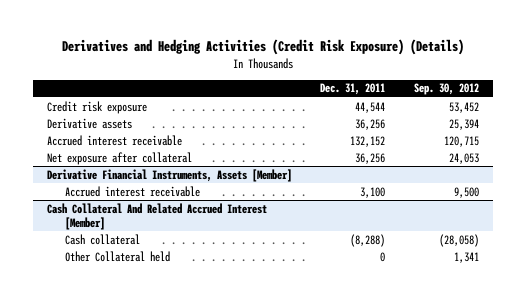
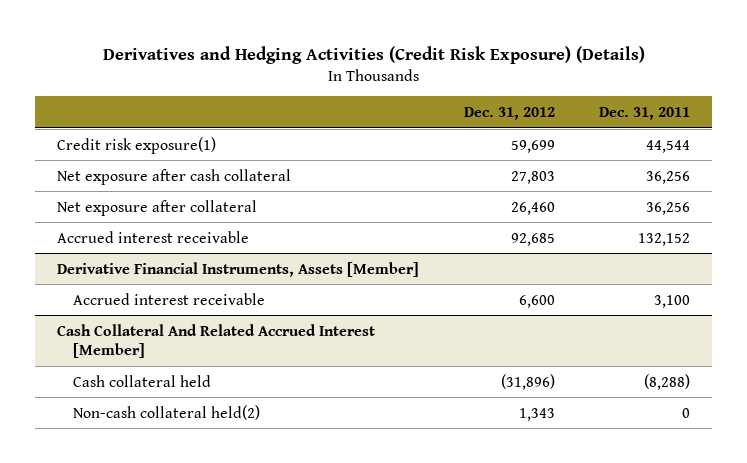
- | Dec. 31, 2011 | Sep. 30, 2012
+ | Dec. 31, 2012 | Dec. 31, 2011
- Credit risk exposure | 44,544 | 53,452
- Derivative assets | 36,256 | 25,394
+ Credit risk exposure(1) | 59,699 | 44,544
+ Net exposure after cash collateral | 27,803 | 36,256
moved down: Accrued interest receivable | 92,685 | 132,152
@ Cash Collateral And Related Accrued Interest [Member]
- Cash collateral | (8,288) | (28,058)
- Other Collateral held | 0 | 1,341
+ Cash collateral held | (31,896) | (8,288)
+ Non-cash collateral held(2) | 1,343 | 0

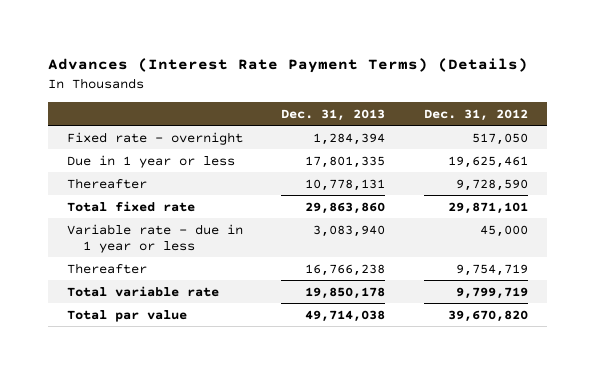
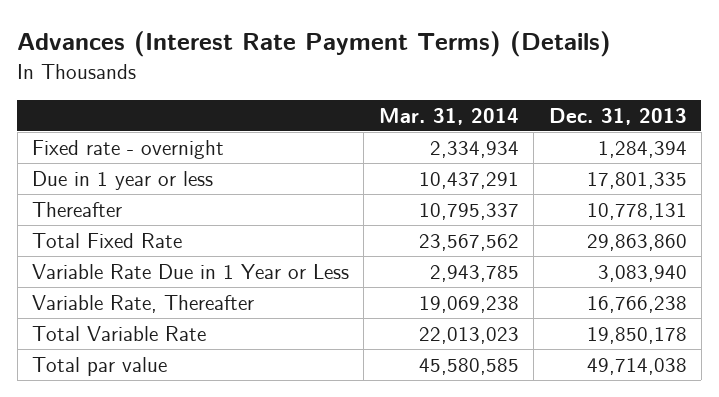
- | Dec. 31, 2013 | Dec. 31, 2012
+ | Mar. 31, 2014 | Dec. 31, 2013
- Total fixed rate | 29,863,860 | 29,871,101
- Variable rate - due in 1 year or less | 3,083,940 | 45,000
- Thereafter | 16,766,238 | 9,754,719
- Total variable rate | 19,850,178 | 9,799,719
+ Total Fixed Rate | 23,567,562 | 29,863,860
+ Variable Rate Due in 1 Year or Less | 2,943,785 | 3,083,940
+ Variable Rate, Thereafter | 19,069,238 | 16,766,238
+ Total Variable Rate | 22,013,023 | 19,850,178

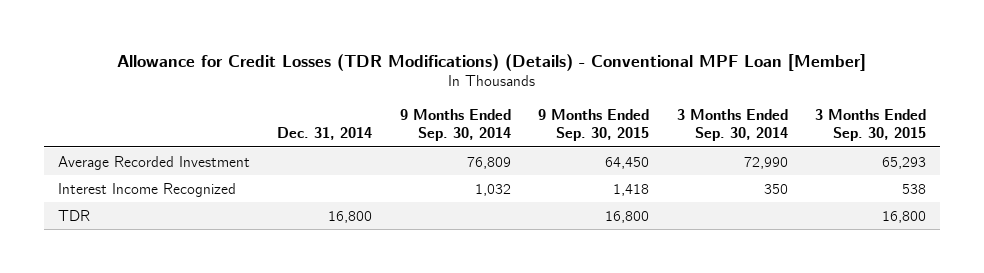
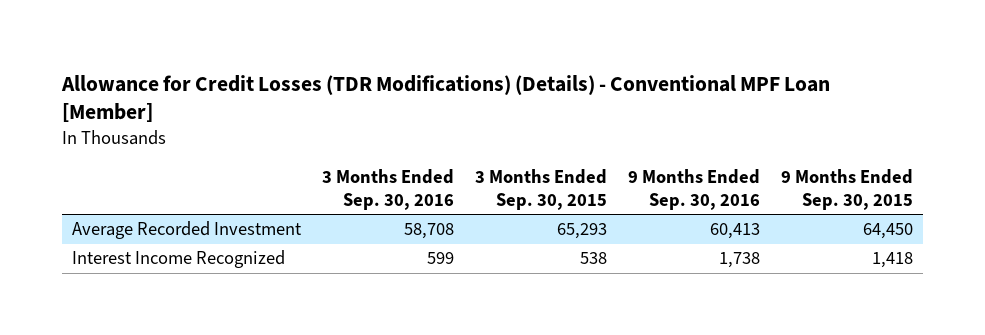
- | Dec. 31, 2014 | 9 Months Ended Sep. 30, 2014 | 9 Months Ended Sep. 30, 2015 | 3 Months Ended Sep. 30, 2014 | 3 Months Ended Sep. 30, 2015
+ | 3 Months Ended Sep. 30, 2016 | 3 Months Ended Sep. 30, 2015 | 9 Months Ended Sep. 30, 2016 | 9 Months Ended Sep. 30, 2015
- TDR | 16,800 | | 16,800 | | 16,800

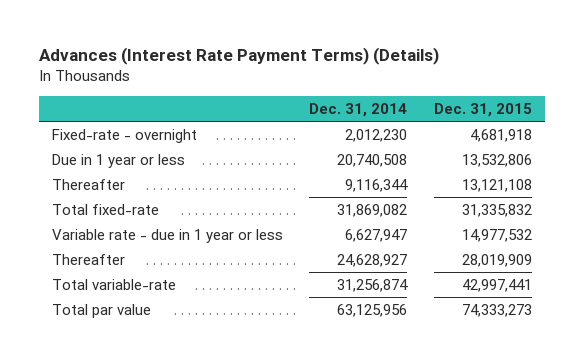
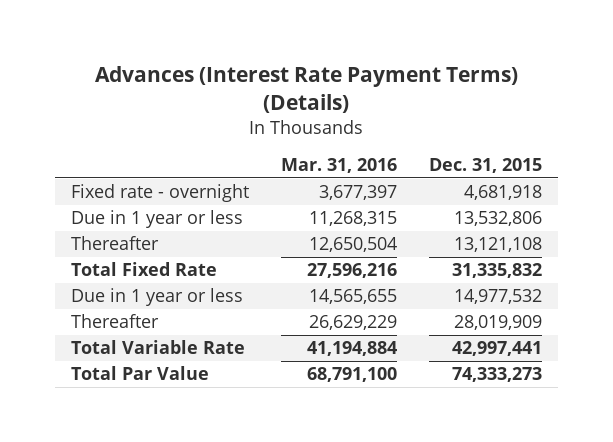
- | Dec. 31, 2014 | Dec. 31, 2015
+ | Mar. 31, 2016 | Dec. 31, 2015
- Fixed-rate - overnight | 2,012,230 | 4,681,918
+ Fixed rate - overnight | 3,677,397 | 4,681,918
- Total fixed-rate | 31,869,082 | 31,335,832
- Variable rate - due in 1 year or less | 6,627,947 | 14,977,532
+ Total Fixed Rate | 27,596,216 | 31,335,832
+ Due in 1 year or less | 14,565,655 | 14,977,532
- Total variable-rate | 31,256,874 | 42,997,441
- Total par value | 63,125,956 | 74,333,273
+ Total Variable Rate | 41,194,884 | 42,997,441
+ Total Par Value | 68,791,100 | 74,333,273

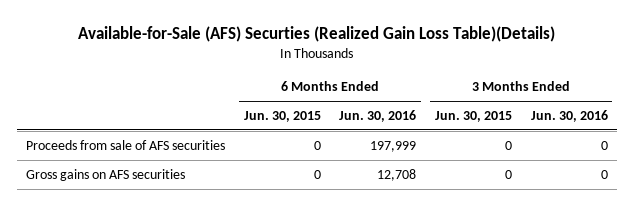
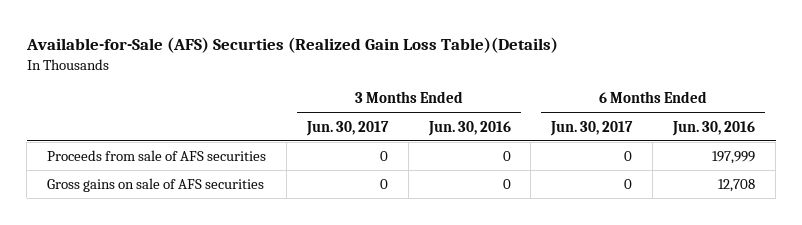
- | 6 Months Ended Jun. 30, 2015 | 6 Months Ended Jun. 30, 2016 | 3 Months Ended Jun. 30, 2015 | 3 Months Ended Jun. 30, 2016
+ | 3 Months Ended Jun. 30, 2017 | 3 Months Ended Jun. 30, 2016 | 6 Months Ended Jun. 30, 2017 | 6 Months Ended Jun. 30, 2016
- Gross gains on AFS securities | 0 | 12,708 | 0 | 0
+ Gross gains on sale of AFS securities | 0 | 0 | 0 | 12,708

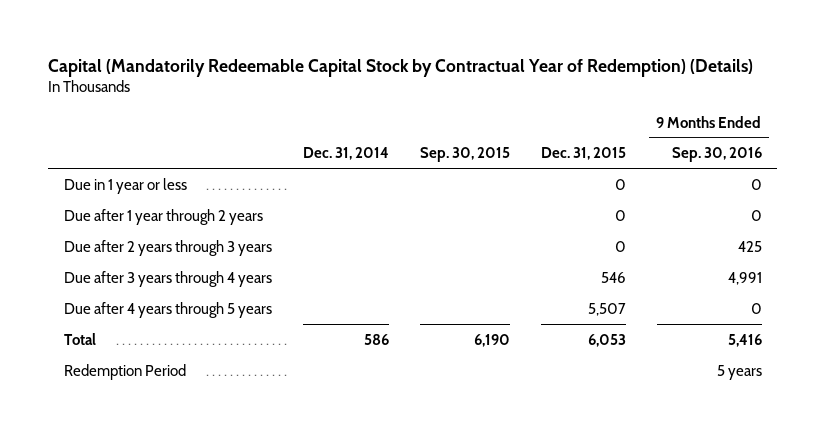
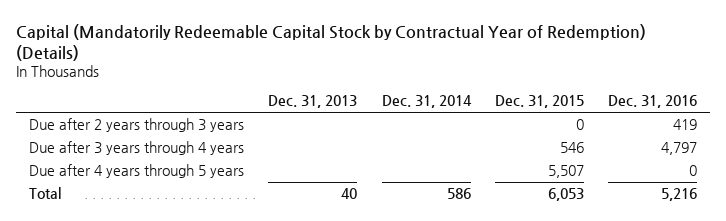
- | Dec. 31, 2014 | Sep. 30, 2015 | Dec. 31, 2015 | 9 Months Ended Sep. 30, 2016
+ | Dec. 31, 2013 | Dec. 31, 2014 | Dec. 31, 2015 | Dec. 31, 2016
- Due in 1 year or less | | | 0 | 0
- Due after 1 year through 2 years | | | 0 | 0
- Redemption Period | | | | 5 years

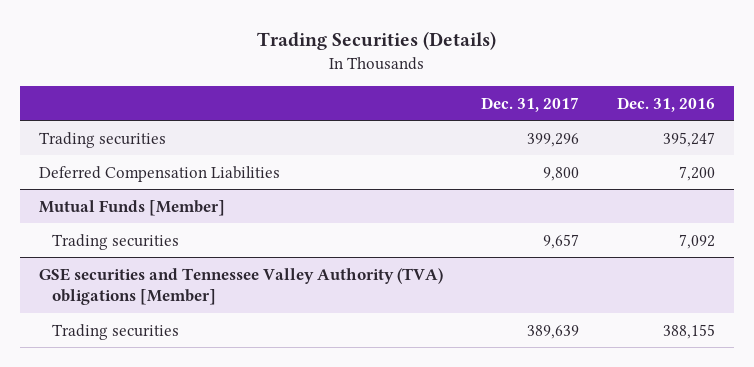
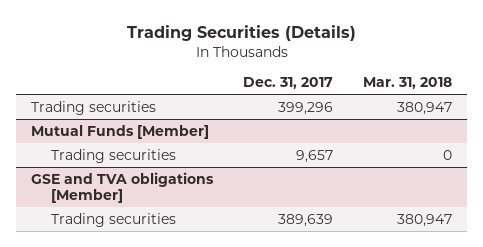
- | Dec. 31, 2017 | Dec. 31, 2016
+ | Dec. 31, 2017 | Mar. 31, 2018
- Deferred Compensation Liabilities | 9,800 | 7,200
- GSE securities and Tennessee Valley Authority (TVA) obligations [Member]
+ GSE and TVA obligations [Member]

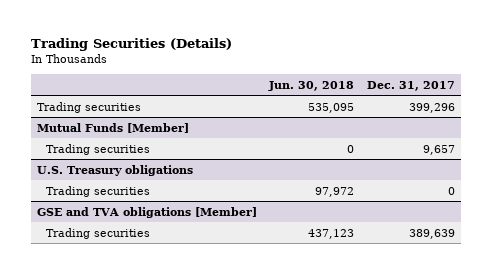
- | Dec. 31, 2017 | Mar. 31, 2018
+ | Jun. 30, 2018 | Dec. 31, 2017
+ U.S. Treasury obligations
+ Trading securities | 97,972 | 0

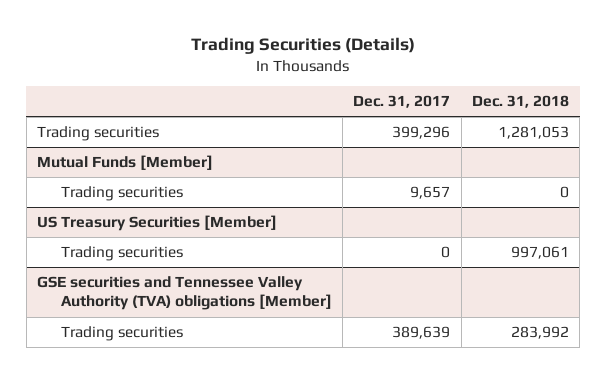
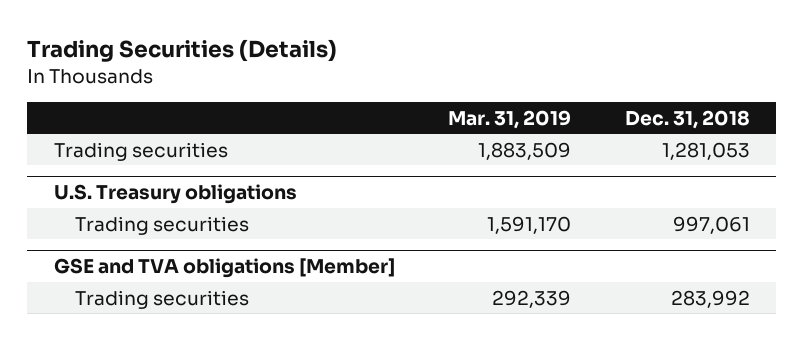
- | Dec. 31, 2017 | Dec. 31, 2018
+ | Mar. 31, 2019 | Dec. 31, 2018
- Mutual Funds [Member]
- Trading securities | 9,657 | 0
- US Treasury Securities [Member]
+ U.S. Treasury obligations
- GSE securities and Tennessee Valley Authority (TVA) obligations [Member]
+ GSE and TVA obligations [Member]

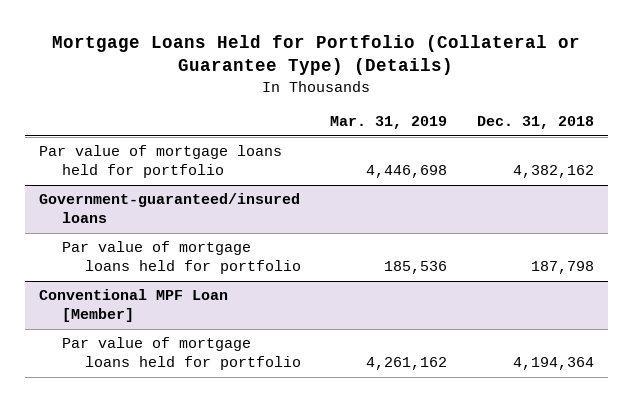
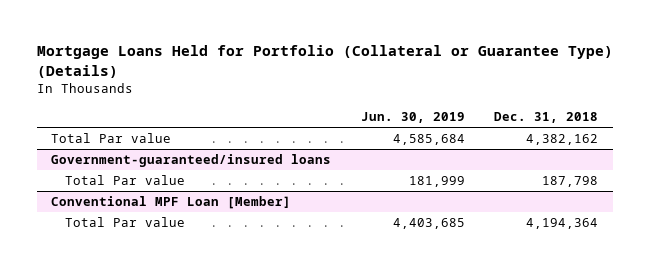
- | Mar. 31, 2019 | Dec. 31, 2018
+ | Jun. 30, 2019 | Dec. 31, 2018
- Par value of mortgage loans held for portfolio | 4,446,698 | 4,382,162
+ Total Par value | 4,585,684 | 4,382,162
@ Government-guaranteed/insured loans
- Par value of mortgage loans held for portfolio | 185,536 | 187,798
+ Total Par value | 181,999 | 187,798
@ Conventional MPF Loan [Member]
- Par value of mortgage loans held for portfolio | 4,261,162 | 4,194,364
+ Total Par value | 4,403,685 | 4,194,364

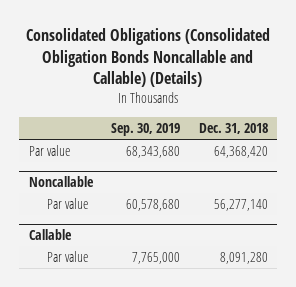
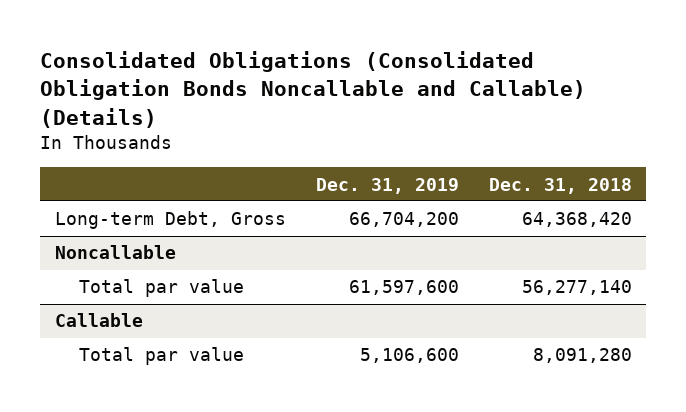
- | Sep. 30, 2019 | Dec. 31, 2018
+ | Dec. 31, 2019 | Dec. 31, 2018
- Par value | 68,343,680 | 64,368,420
+ Long-term Debt, Gross | 66,704,200 | 64,368,420
@ Noncallable
- Par value | 60,578,680 | 56,277,140
+ Total par value | 61,597,600 | 56,277,140
@ Callable
- Par value | 7,765,000 | 8,091,280
+ Total par value | 5,106,600 | 8,091,280

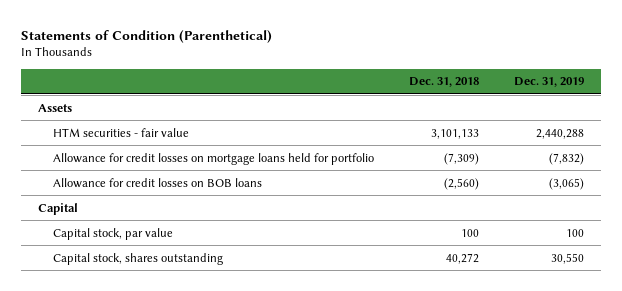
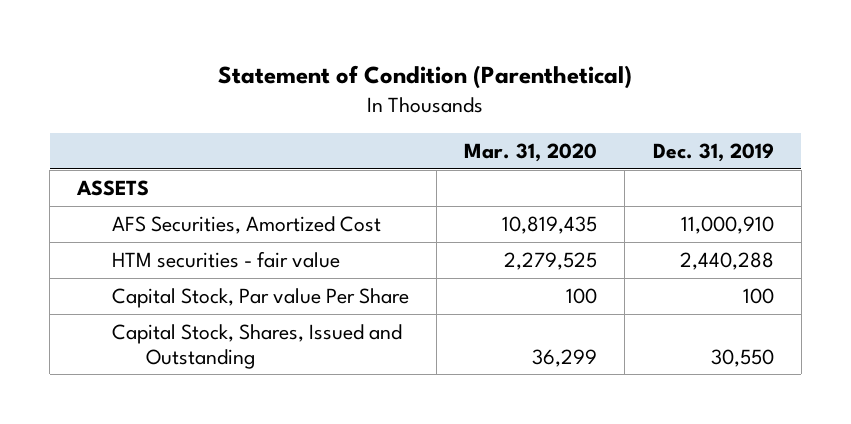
- Statements of Condition (Parenthetical)
+ Statement of Condition (Parenthetical)
- | Dec. 31, 2018 | Dec. 31, 2019
+ | Mar. 31, 2020 | Dec. 31, 2019
- Assets
+ ASSETS
+ AFS Securities, Amortized Cost | 10,819,435 | 11,000,910
- Allowance for credit losses on mortgage loans held for portfolio | (7,309) | (7,832)
- Allowance for credit losses on BOB loans | (2,560) | (3,065)
- Capital
- Capital stock, par value | 100 | 100
- Capital stock, shares outstanding | 40,272 | 30,550
+ Capital Stock, Par value Per Share | 100 | 100
+ Capital Stock, Shares, Issued and Outstanding | 36,299 | 30,550

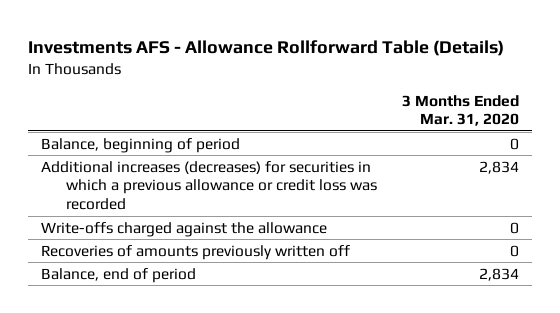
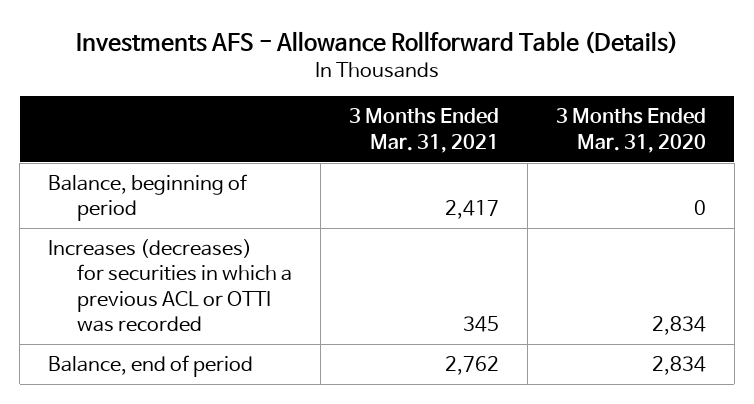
- | 3 Months Ended Mar. 31, 2020
+ | 3 Months Ended Mar. 31, 2021 | 3 Months Ended Mar. 31, 2020
- Additional increases (decreases) for securities in which a previous allowance or credit loss was recorded | 2,834
- Write-offs charged against the allowance | 0
- Recoveries of amounts previously written off | 0
+ Increases (decreases) for securities in which a previous ACL or OTTI was recorded | 345 | 2,834

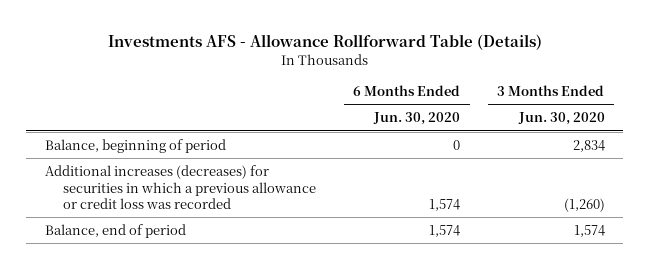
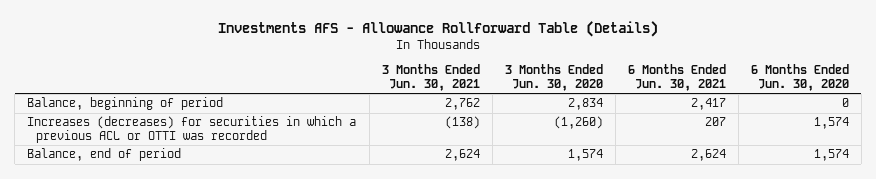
- | 6 Months Ended Jun. 30, 2020 | 3 Months Ended Jun. 30, 2020
+ | 3 Months Ended Jun. 30, 2021 | 3 Months Ended Jun. 30, 2020 | 6 Months Ended Jun. 30, 2021 | 6 Months Ended Jun. 30, 2020
- Additional increases (decreases) for securities in which a previous allowance or credit loss was recorded | 1,574 | (1,260)
+ Increases (decreases) for securities in which a previous ACL or OTTI was recorded | (138) | (1,260) | 207 | 1,574

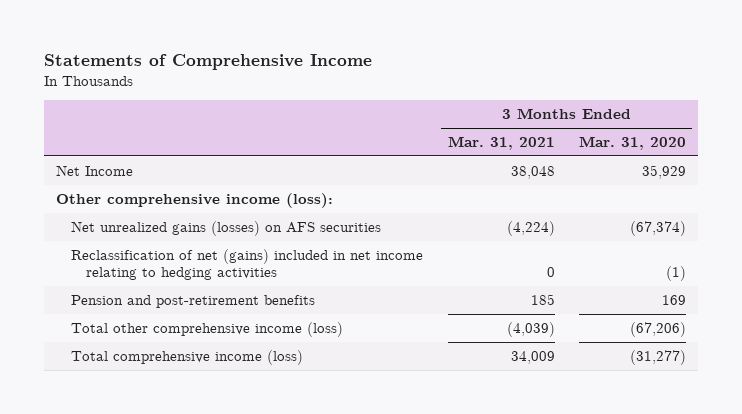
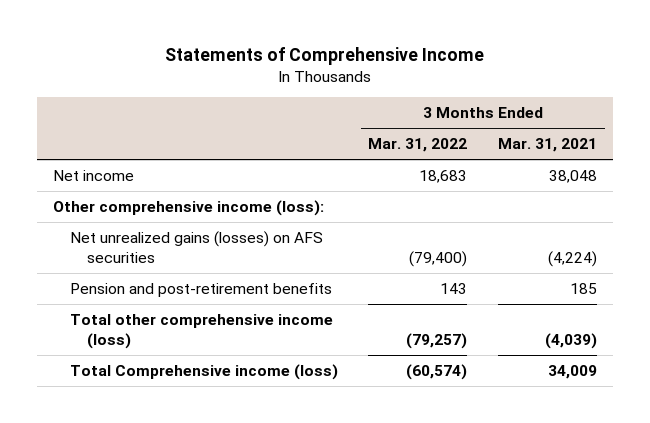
- | 3 Months Ended Mar. 31, 2021 | 3 Months Ended Mar. 31, 2020
+ | 3 Months Ended Mar. 31, 2022 | 3 Months Ended Mar. 31, 2021
- Net Income | 38,048 | 35,929
+ Net income | 18,683 | 38,048
- Reclassification of net (gains) included in net income relating to hedging activities | 0 | (1)
- Total comprehensive income (loss) | 34,009 | (31,277)
+ Total Comprehensive income (loss) | (60,574) | 34,009

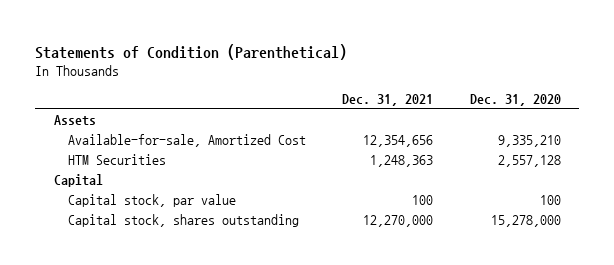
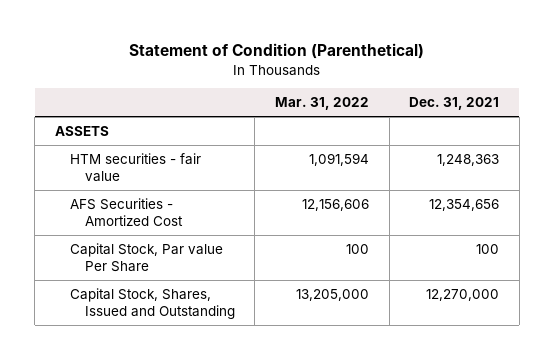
- Statements of Condition (Parenthetical)
+ Statement of Condition (Parenthetical)
- | Dec. 31, 2021 | Dec. 31, 2020
+ | Mar. 31, 2022 | Dec. 31, 2021
- Assets
- Available-for-sale, Amortized Cost | 12,354,656 | 9,335,210
- HTM Securities | 1,248,363 | 2,557,128
- Capital
- Capital stock, par value | 100 | 100
- Capital stock, shares outstanding | 12,270,000 | 15,278,000
+ ASSETS
+ HTM securities - fair value | 1,091,594 | 1,248,363
+ AFS Securities - Amortized Cost | 12,156,606 | 12,354,656
+ Capital Stock, Par value Per Share | 100 | 100
+ Capital Stock, Shares, Issued and Outstanding | 13,205,000 | 12,270,000

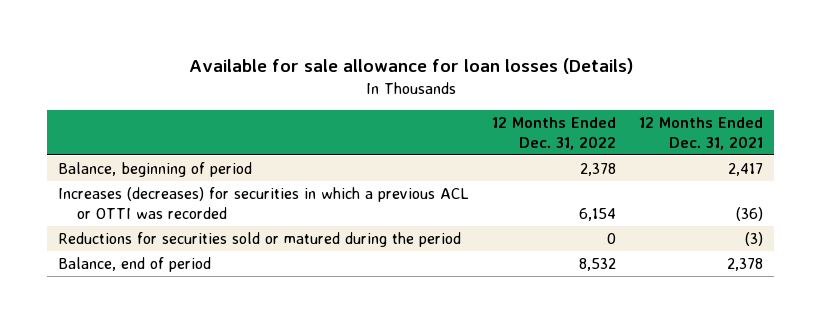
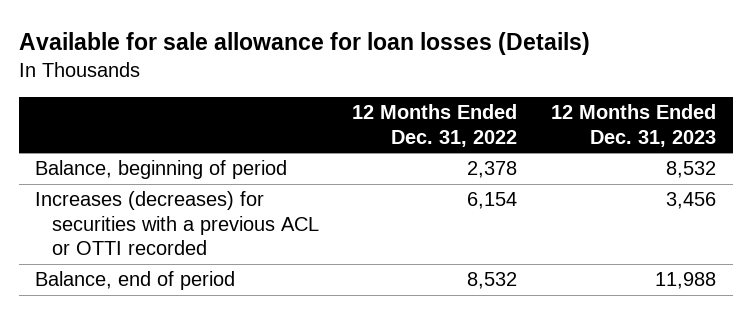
- | 12 Months Ended Dec. 31, 2022 | 12 Months Ended Dec. 31, 2021
+ | 12 Months Ended Dec. 31, 2022 | 12 Months Ended Dec. 31, 2023
- Increases (decreases) for securities in which a previous ACL or OTTI was recorded | 6,154 | (36)
- Reductions for securities sold or matured during the period | 0 | (3)
+ Increases (decreases) for securities with a previous ACL or OTTI recorded | 6,154 | 3,456

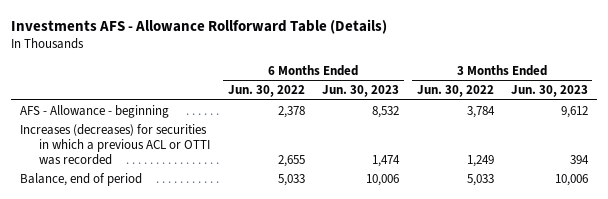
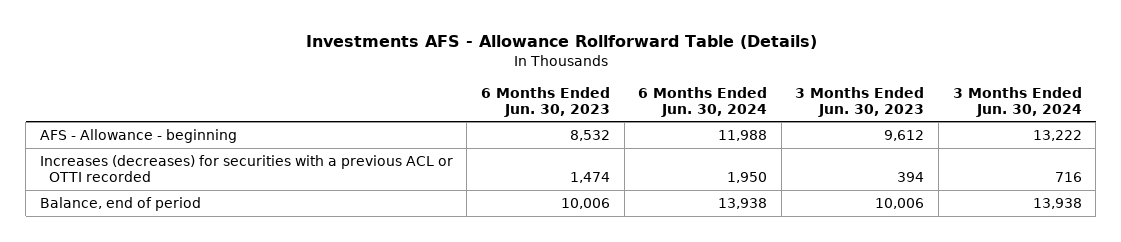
- | 6 Months Ended Jun. 30, 2022 | 6 Months Ended Jun. 30, 2023 | 3 Months Ended Jun. 30, 2022 | 3 Months Ended Jun. 30, 2023
+ | 6 Months Ended Jun. 30, 2023 | 6 Months Ended Jun. 30, 2024 | 3 Months Ended Jun. 30, 2023 | 3 Months Ended Jun. 30, 2024
- Increases (decreases) for securities in which a previous ACL or OTTI was recorded | 2,655 | 1,474 | 1,249 | 394
+ Increases (decreases) for securities with a previous ACL or OTTI recorded | 1,474 | 1,950 | 394 | 716

